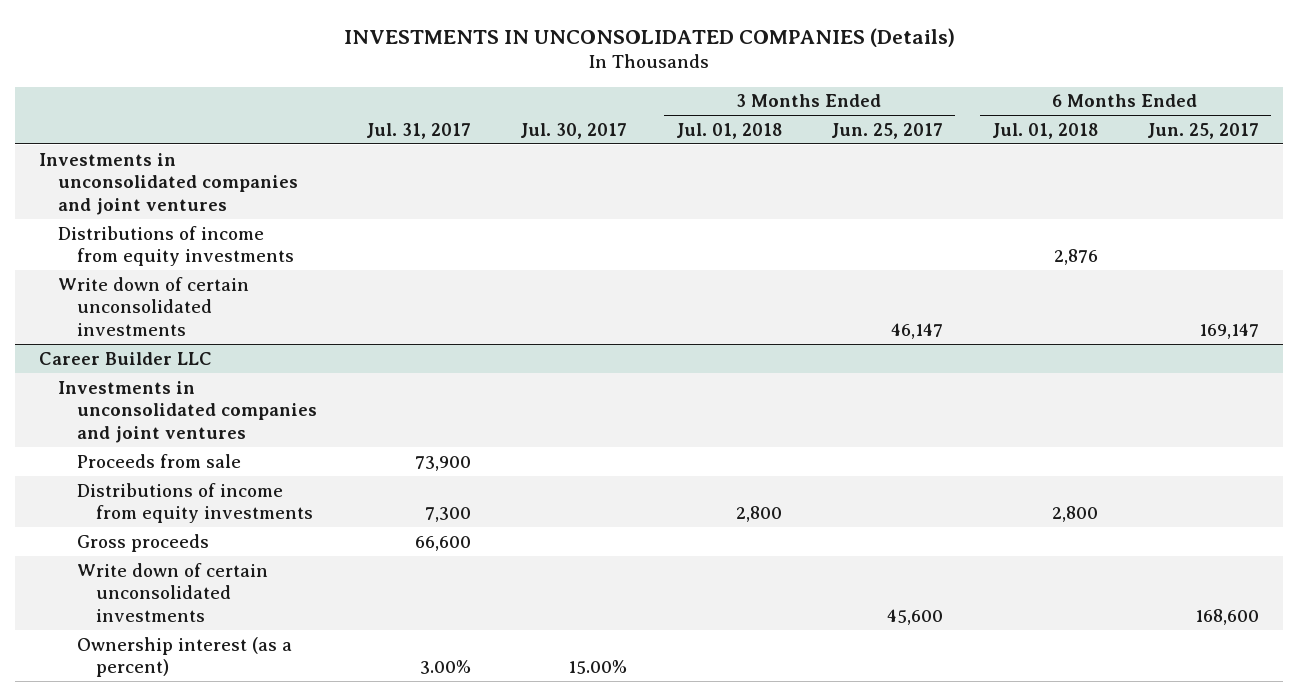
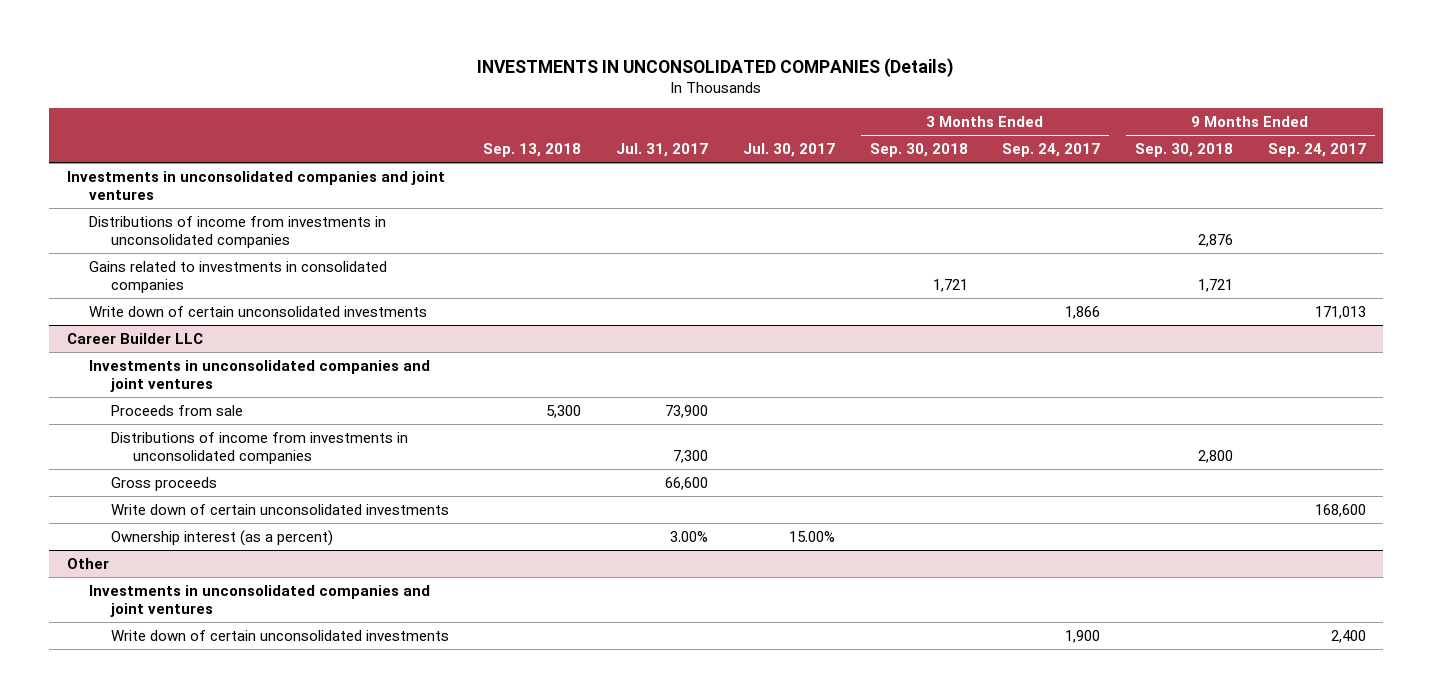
- | Jul. 31, 2017 | Jul. 30, 2017 | 3 Months Ended Jul. 01, 2018 | 3 Months Ended Jun. 25, 2017 | 6 Months Ended Jul. 01, 2018 | 6 Months Ended Jun. 25, 2017
+ | Sep. 13, 2018 | Jul. 31, 2017 | Jul. 30, 2017 | 3 Months Ended Sep. 30, 2018 | 3 Months Ended Sep. 24, 2017 | 9 Months Ended Sep. 30, 2018 | 9 Months Ended Sep. 24, 2017
- Distributions of income from equity investments | | | | | 2,876 |
+ Distributions of income from investments in unconsolidated companies | | | | | | 2,876 |
+ Gains related to investments in consolidated companies | | | | 1,721 | | 1,721 |
@ Career Builder LLC
- Distributions of income from equity investments | 7,300 | | 2,800 | | 2,800 |
+ Distributions of income from investments in unconsolidated companies | | 7,300 | | | | 2,800 |
+ Other
+ Investments in unconsolidated companies and joint ventures
+ Write down of certain unconsolidated investments | | | | | 1,900 | | 2,400

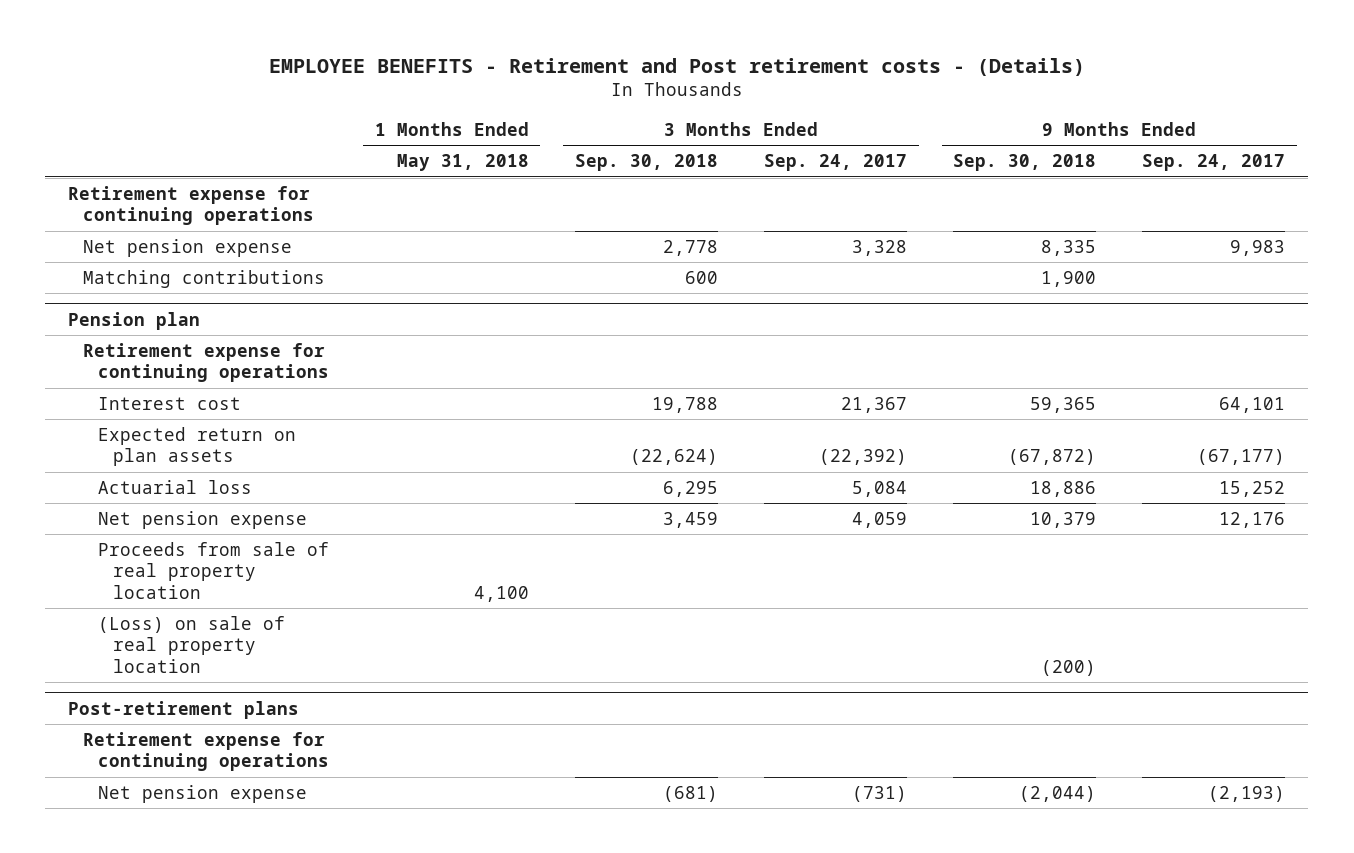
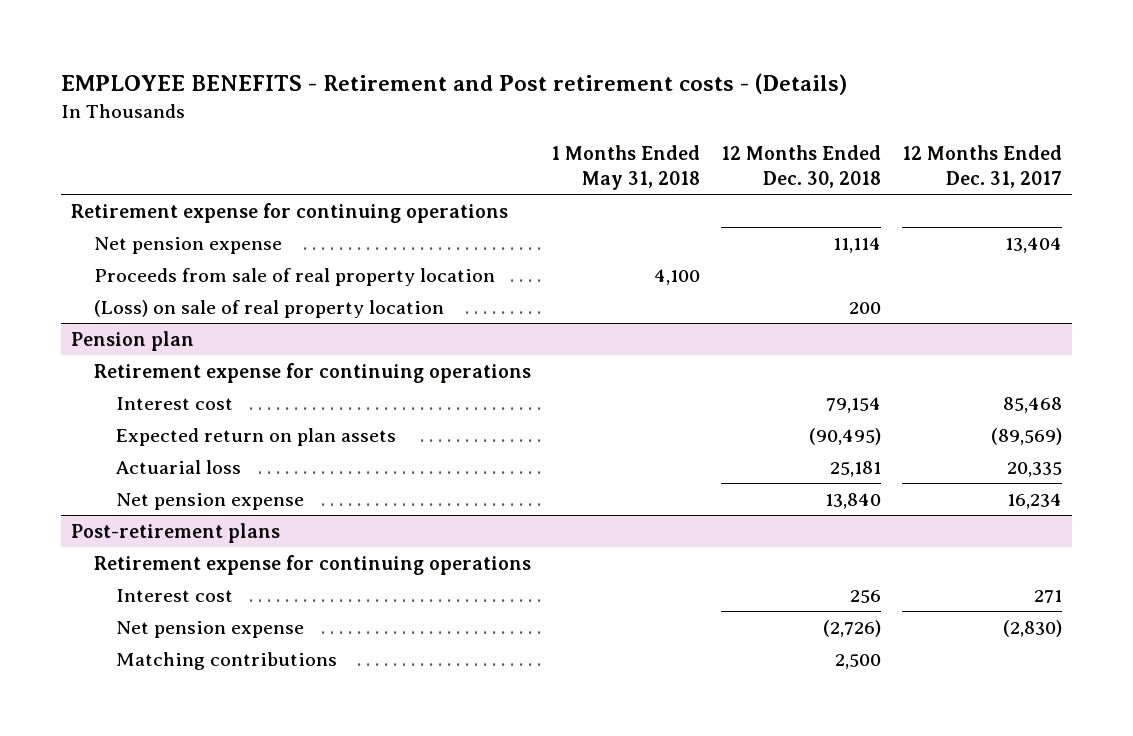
- | 1 Months Ended May 31, 2018 | 3 Months Ended Sep. 30, 2018 | 3 Months Ended Sep. 24, 2017 | 9 Months Ended Sep. 30, 2018 | 9 Months Ended Sep. 24, 2017
+ | 1 Months Ended May 31, 2018 | 12 Months Ended Dec. 30, 2018 | 12 Months Ended Dec. 31, 2017
- Matching contributions | | 600 | | 1,900 |
+ Proceeds from sale of real property location | 4,100 | |
+ (Loss) on sale of real property location | | 200 |
@ Pension plan
- Proceeds from sale of real property location | 4,100 | | | |
- (Loss) on sale of real property location | | | | (200) |
@ Post-retirement plans
+ Interest cost | | 256 | 271
+ Matching contributions | | 2,500 |

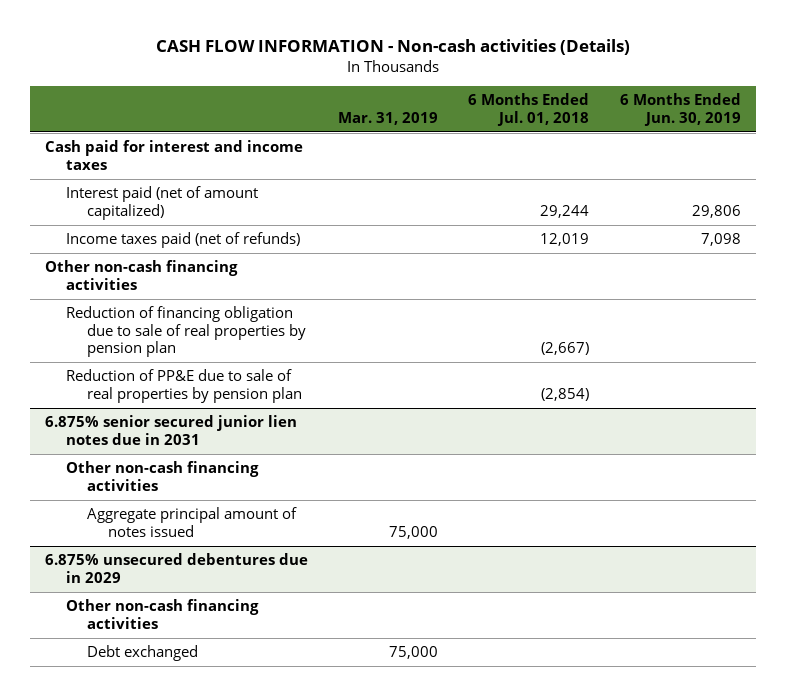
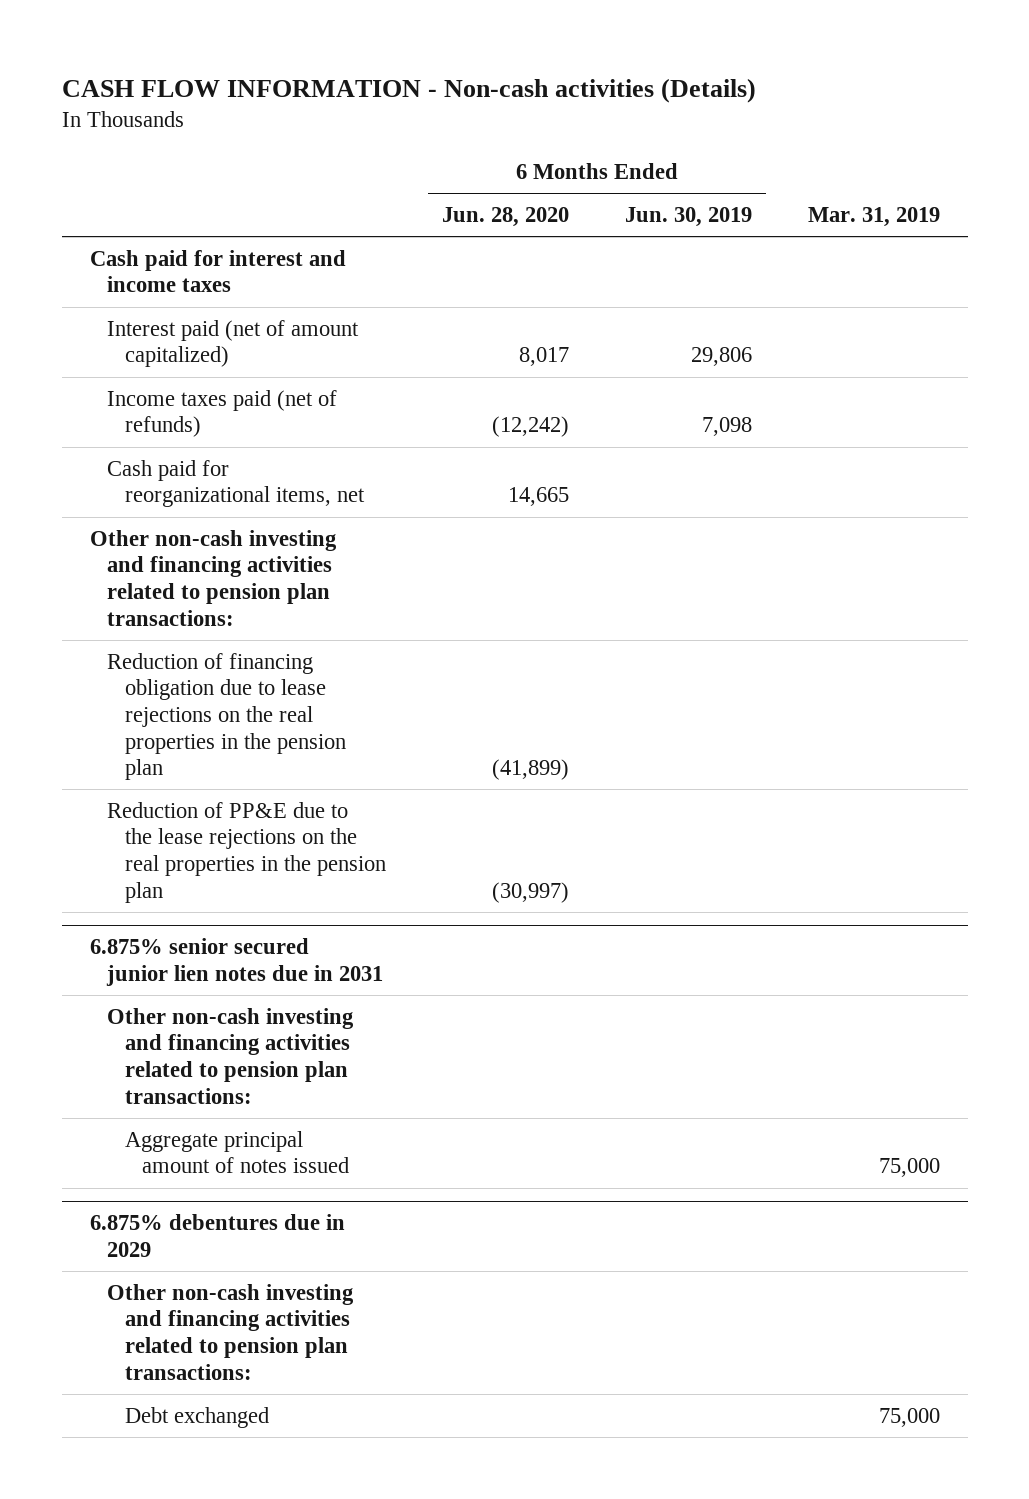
- | Mar. 31, 2019 | 6 Months Ended Jul. 01, 2018 | 6 Months Ended Jun. 30, 2019
+ | 6 Months Ended Jun. 28, 2020 | 6 Months Ended Jun. 30, 2019 | Mar. 31, 2019
- Other non-cash financing activities
- Reduction of financing obligation due to sale of real properties by pension plan | | (2,667) |
- Reduction of PP&E due to sale of real properties by pension plan | | (2,854) |
+ Cash paid for reorganizational items, net | 14,665 | |
+ Other non-cash investing and financing activities related to pension plan transactions:
+ Reduction of financing obligation due to lease rejections on the real properties in the pension plan | (41,899) | |
+ Reduction of PP&E due to the lease rejections on the real properties in the pension plan | (30,997) | |
@ 6.875% senior secured junior lien notes due in 2031
- Other non-cash financing activities
+ Other non-cash investing and financing activities related to pension plan transactions:
- 6.875% unsecured debentures due in 2029
- Other non-cash financing activities
+ 6.875% debentures due in 2029
+ Other non-cash investing and financing activities related to pension plan transactions:

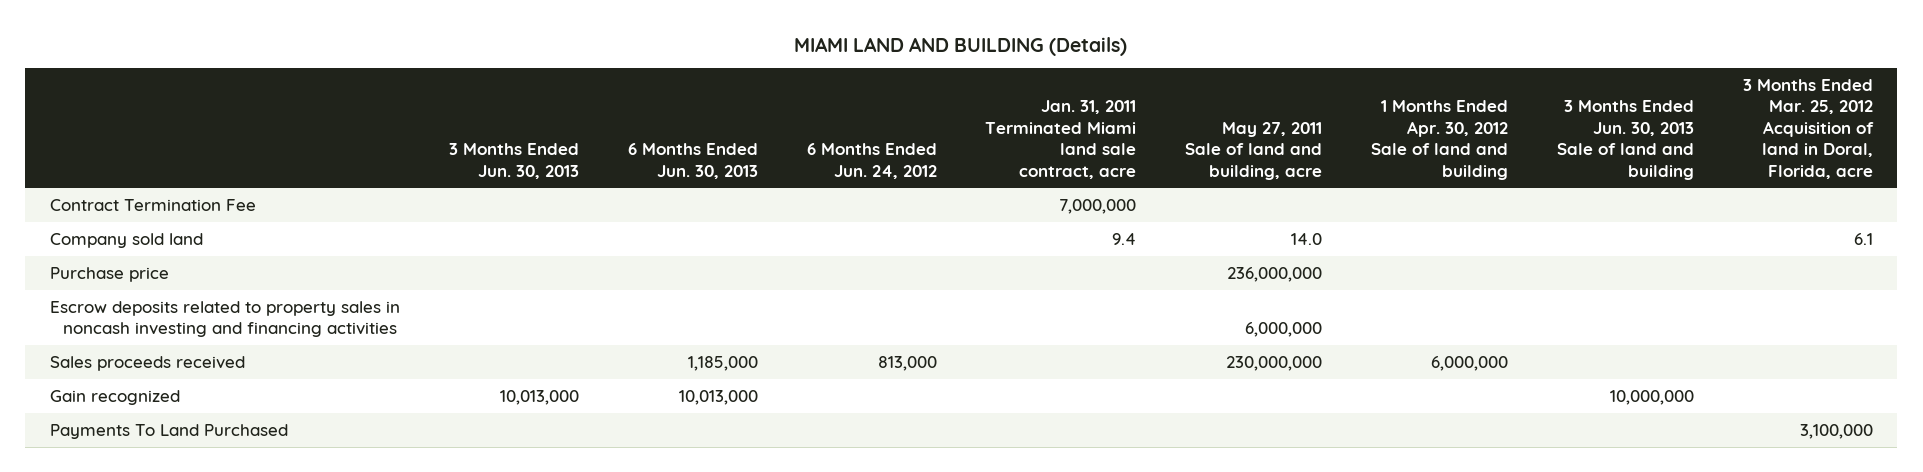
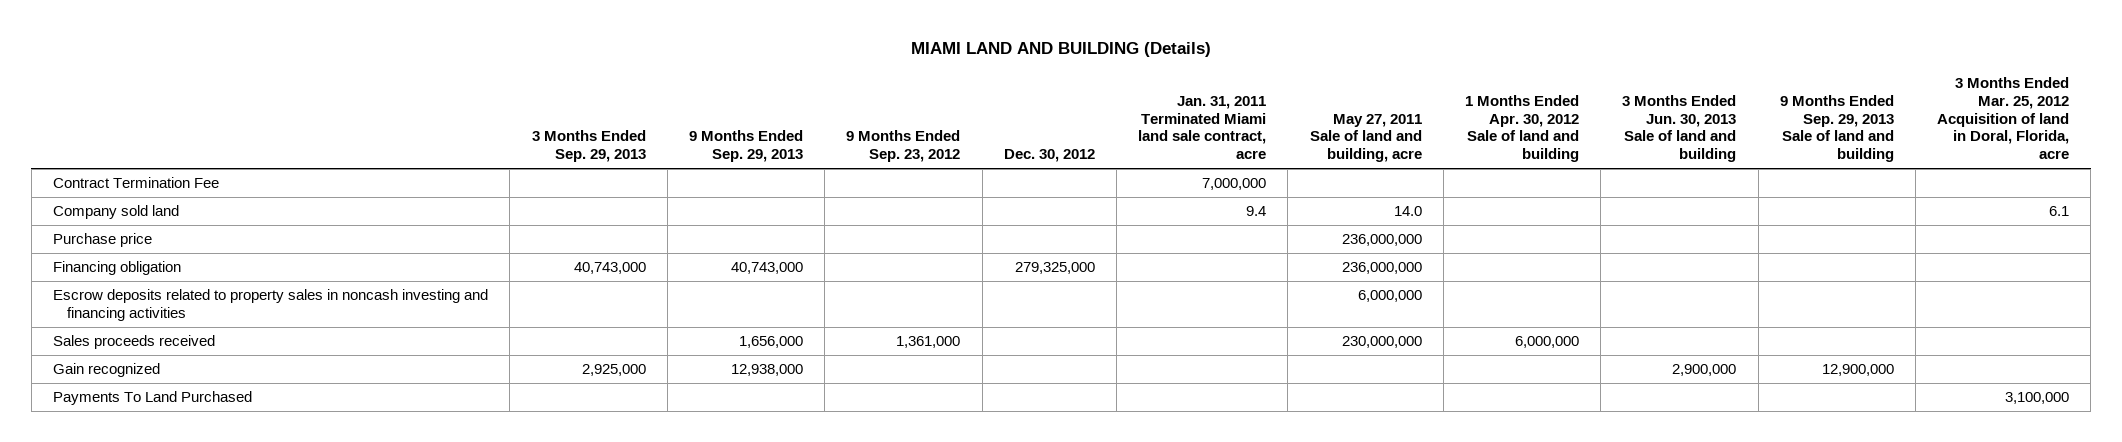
- | 3 Months Ended Jun. 30, 2013 | 6 Months Ended Jun. 30, 2013 | 6 Months Ended Jun. 24, 2012 | Jan. 31, 2011 Terminated Miami land sale contract, acre | May 27, 2011 Sale of land and building, acre | 1 Months Ended Apr. 30, 2012 Sale of land and building | 3 Months Ended Jun. 30, 2013 Sale of land and building | 3 Months Ended Mar. 25, 2012 Acquisition of land in Doral, Florida, acre
+ | 3 Months Ended Sep. 29, 2013 | 9 Months Ended Sep. 29, 2013 | 9 Months Ended Sep. 23, 2012 | Dec. 30, 2012 | Jan. 31, 2011 Terminated Miami land sale contract, acre | May 27, 2011 Sale of land and building, acre | 1 Months Ended Apr. 30, 2012 Sale of land and building | 3 Months Ended Jun. 30, 2013 Sale of land and building | 9 Months Ended Sep. 29, 2013 Sale of land and building | 3 Months Ended Mar. 25, 2012 Acquisition of land in Doral, Florida, acre
+ Financing obligation | 40,743,000 | 40,743,000 | | 279,325,000 | | 236,000,000 | | | |
- Gain recognized | 10,013,000 | 10,013,000 | | | | | 10,000,000 |
+ Gain recognized | 2,925,000 | 12,938,000 | | | | | | 2,900,000 | 12,900,000 |

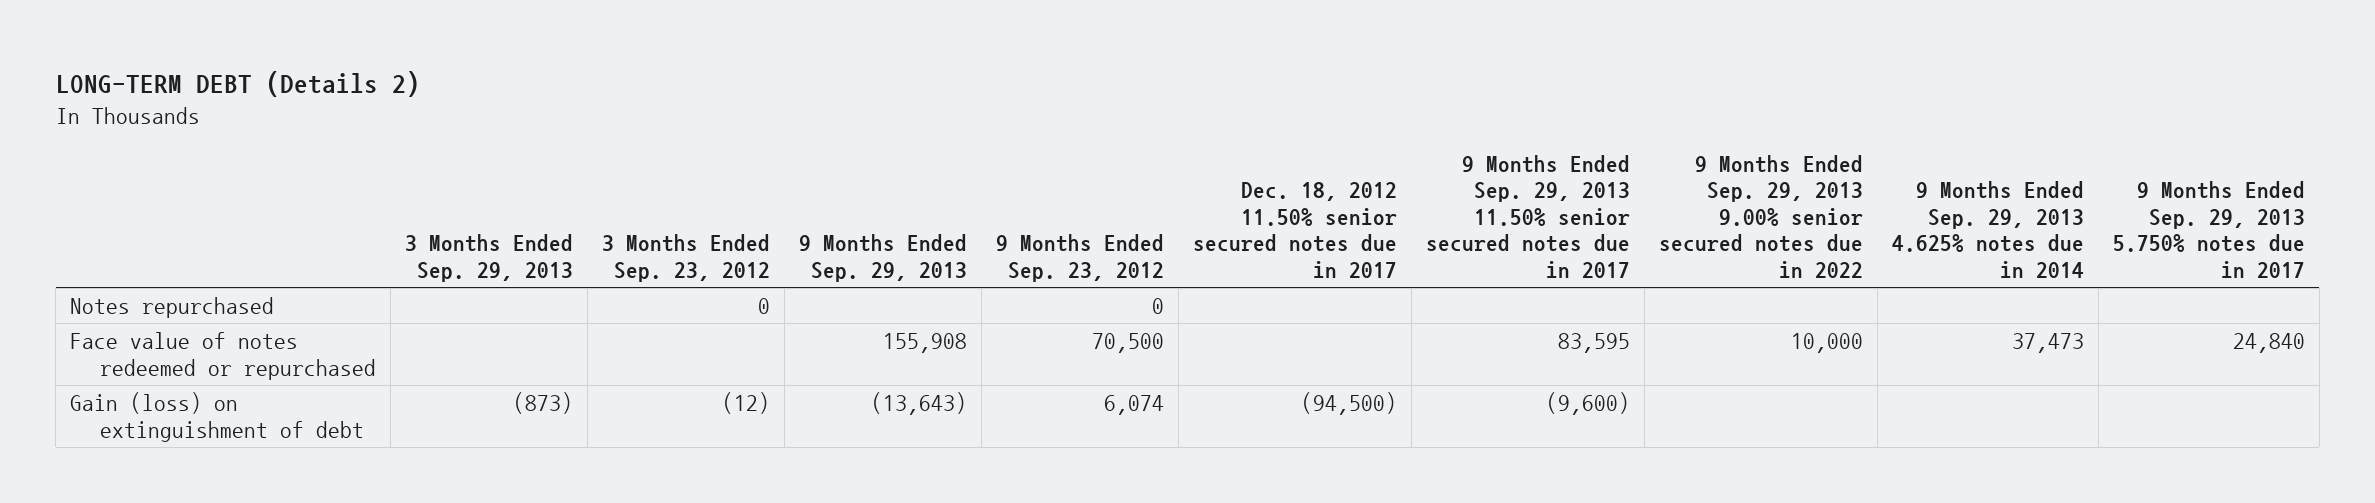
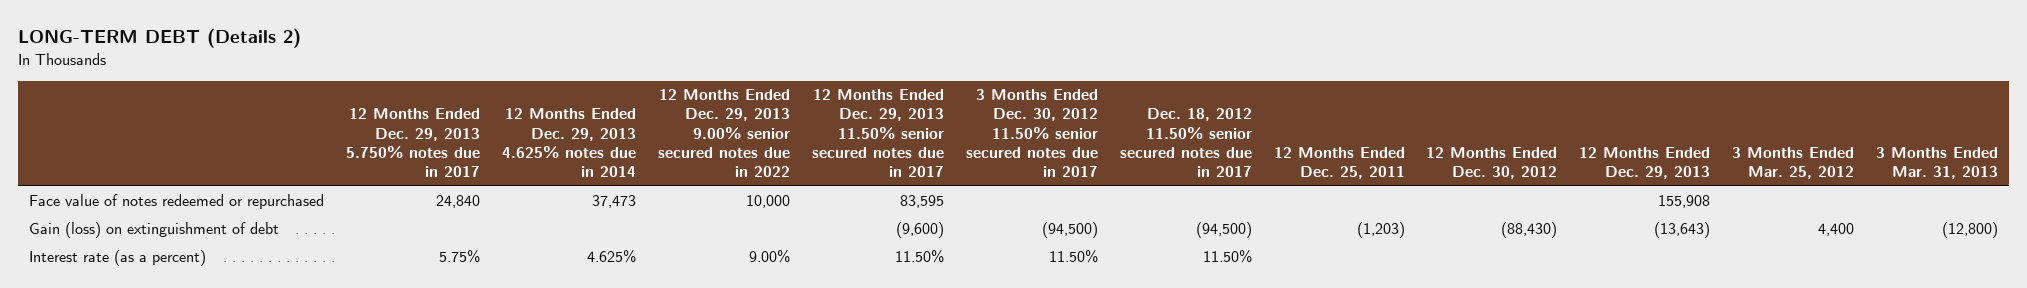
- | 3 Months Ended Sep. 29, 2013 | 3 Months Ended Sep. 23, 2012 | 9 Months Ended Sep. 29, 2013 | 9 Months Ended Sep. 23, 2012 | Dec. 18, 2012 11.50% senior secured notes due in 2017 | 9 Months Ended Sep. 29, 2013 11.50% senior secured notes due in 2017 | 9 Months Ended Sep. 29, 2013 9.00% senior secured notes due in 2022 | 9 Months Ended Sep. 29, 2013 4.625% notes due in 2014 | 9 Months Ended Sep. 29, 2013 5.750% notes due in 2017
+ | 12 Months Ended Dec. 29, 2013 5.750% notes due in 2017 | 12 Months Ended Dec. 29, 2013 4.625% notes due in 2014 | 12 Months Ended Dec. 29, 2013 9.00% senior secured notes due in 2022 | 12 Months Ended Dec. 29, 2013 11.50% senior secured notes due in 2017 | 3 Months Ended Dec. 30, 2012 11.50% senior secured notes due in 2017 | Dec. 18, 2012 11.50% senior secured notes due in 2017 | 12 Months Ended Dec. 25, 2011 | 12 Months Ended Dec. 30, 2012 | 12 Months Ended Dec. 29, 2013 | 3 Months Ended Mar. 25, 2012 | 3 Months Ended Mar. 31, 2013
- Notes repurchased | | 0 | | 0 | | | | |
+ Interest rate (as a percent) | 5.75% | 4.625% | 9.00% | 11.50% | 11.50% | 11.50% | | | | |

